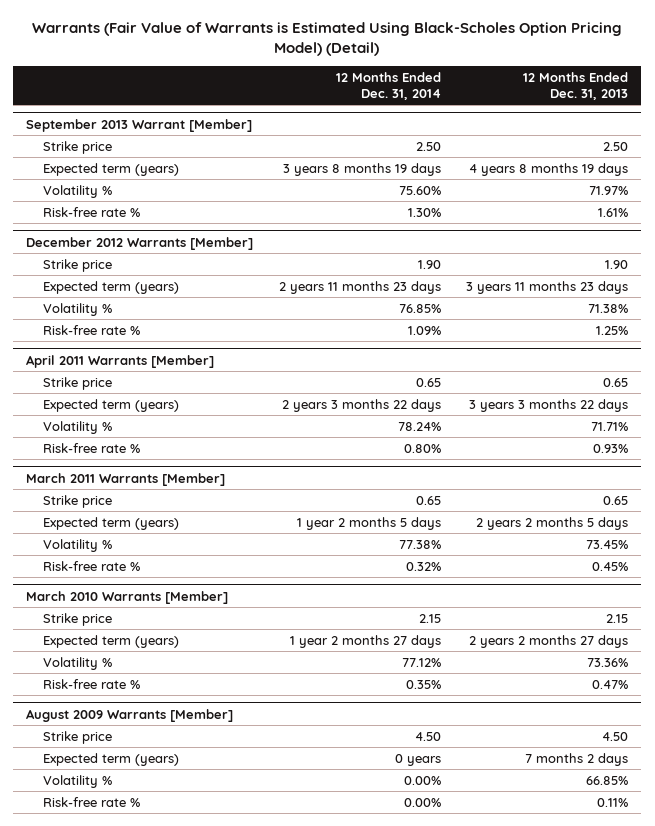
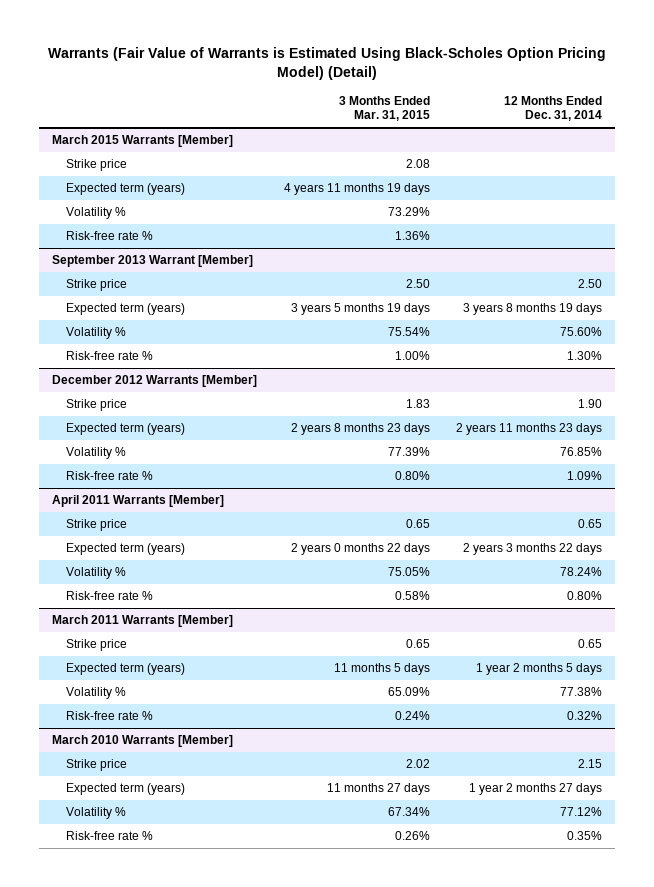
- | 12 Months Ended Dec. 31, 2014 | 12 Months Ended Dec. 31, 2013
+ | 3 Months Ended Mar. 31, 2015 | 12 Months Ended Dec. 31, 2014
+ March 2015 Warrants [Member]
+ Strike price | 2.08 |
+ Expected term (years) | 4 years 11 months 19 days |
+ Volatility % | 73.29% |
+ Risk-free rate % | 1.36% |
- August 2009 Warrants [Member]
- Strike price | 4.50 | 4.50
- Expected term (years) | 0 years | 7 months 2 days
- Volatility % | 0.00% | 66.85%
- Risk-free rate % | 0.00% | 0.11%

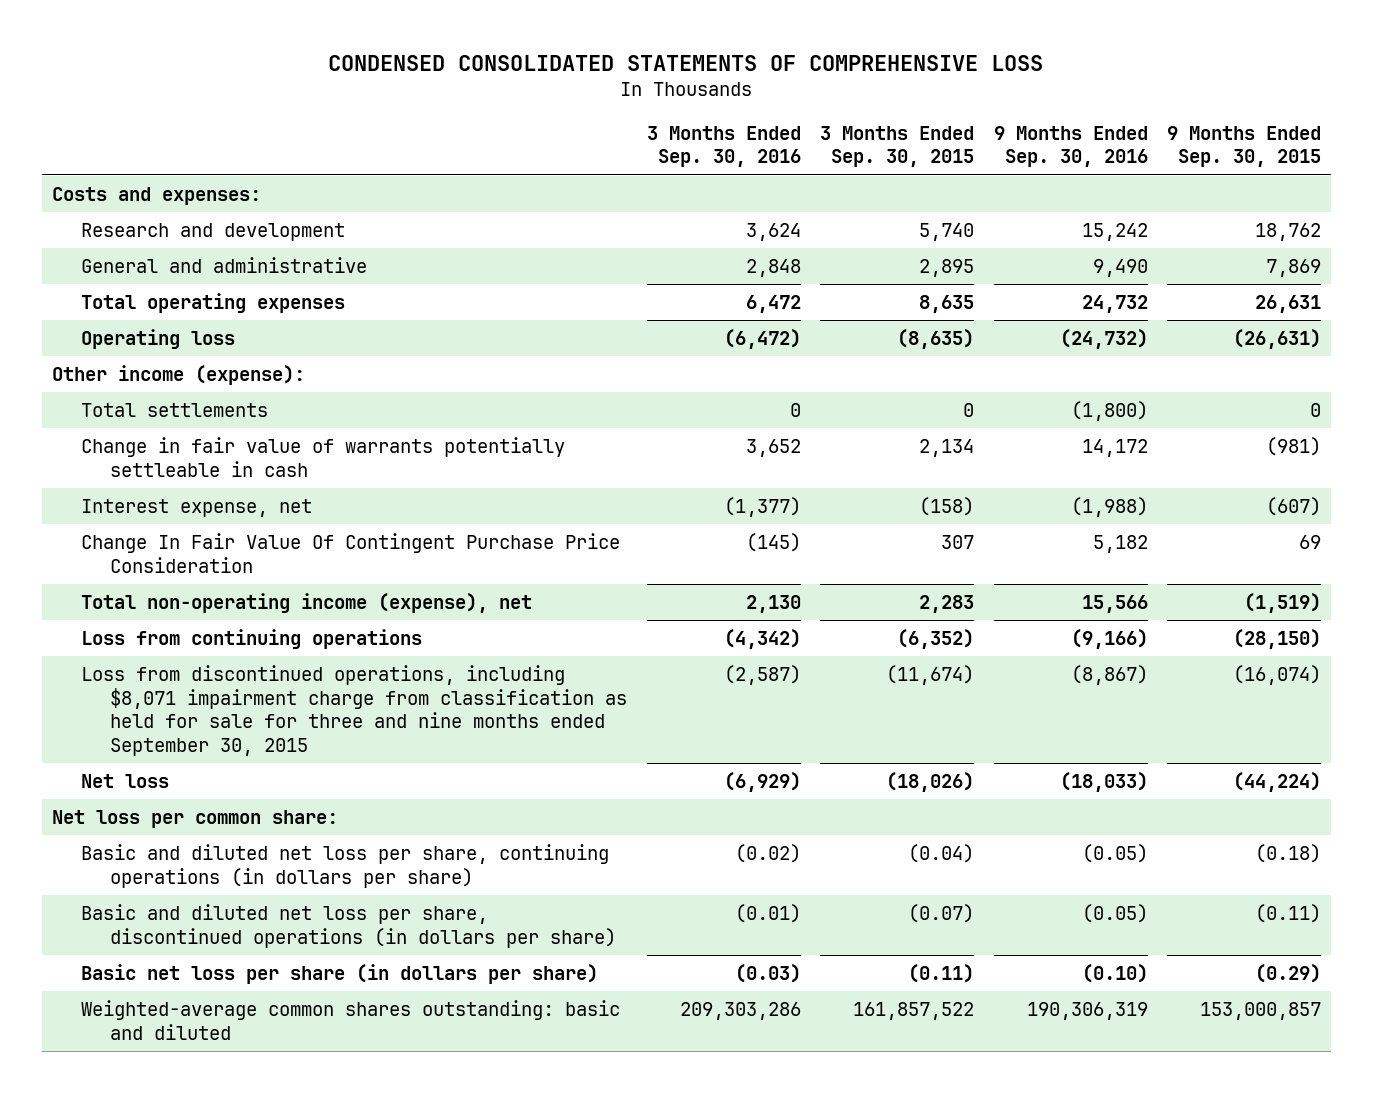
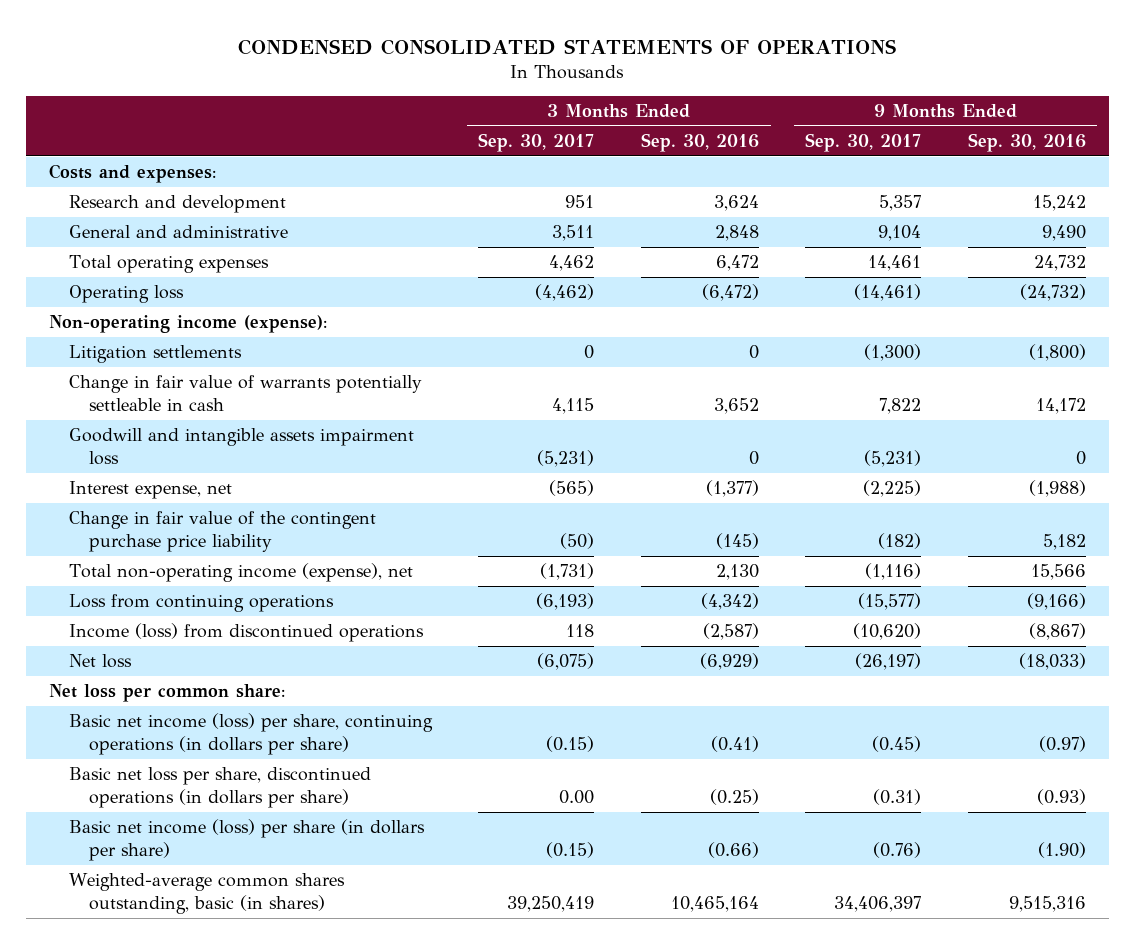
- CONDENSED CONSOLIDATED STATEMENTS OF COMPREHENSIVE LOSS
+ CONDENSED CONSOLIDATED STATEMENTS OF OPERATIONS
- | 3 Months Ended Sep. 30, 2016 | 3 Months Ended Sep. 30, 2015 | 9 Months Ended Sep. 30, 2016 | 9 Months Ended Sep. 30, 2015
+ | 3 Months Ended Sep. 30, 2017 | 3 Months Ended Sep. 30, 2016 | 9 Months Ended Sep. 30, 2017 | 9 Months Ended Sep. 30, 2016
- Other income (expense):
- Total settlements | 0 | 0 | (1,800) | 0
+ Non-operating income (expense):
+ Litigation settlements | 0 | 0 | (1,300) | (1,800)
+ Goodwill and intangible assets impairment loss | (5,231) | 0 | (5,231) | 0
- Change In Fair Value Of Contingent Purchase Price Consideration | (145) | 307 | 5,182 | 69
+ Change in fair value of the contingent purchase price liability | (50) | (145) | (182) | 5,182
- Loss from discontinued operations, including $8,071 impairment charge from classification as held for sale for three and nine months ended September 30, 2015 | (2,587) | (11,674) | (8,867) | (16,074)
+ Income (loss) from discontinued operations | 118 | (2,587) | (10,620) | (8,867)
- Basic and diluted net loss per share, continuing operations (in dollars per share) | (0.02) | (0.04) | (0.05) | (0.18)
- Basic and diluted net loss per share, discontinued operations (in dollars per share) | (0.01) | (0.07) | (0.05) | (0.11)
- Basic net loss per share (in dollars per share) | (0.03) | (0.11) | (0.10) | (0.29)
- Weighted-average common shares outstanding: basic and diluted | 209,303,286 | 161,857,522 | 190,306,319 | 153,000,857
+ Basic net income (loss) per share, continuing operations (in dollars per share) | (0.15) | (0.41) | (0.45) | (0.97)
+ Basic net loss per share, discontinued operations (in dollars per share) | 0.00 | (0.25) | (0.31) | (0.93)
+ Basic net income (loss) per share (in dollars per share) | (0.15) | (0.66) | (0.76) | (1.90)
+ Weighted-average common shares outstanding, basic (in shares) | 39,250,419 | 10,465,164 | 34,406,397 | 9,515,316

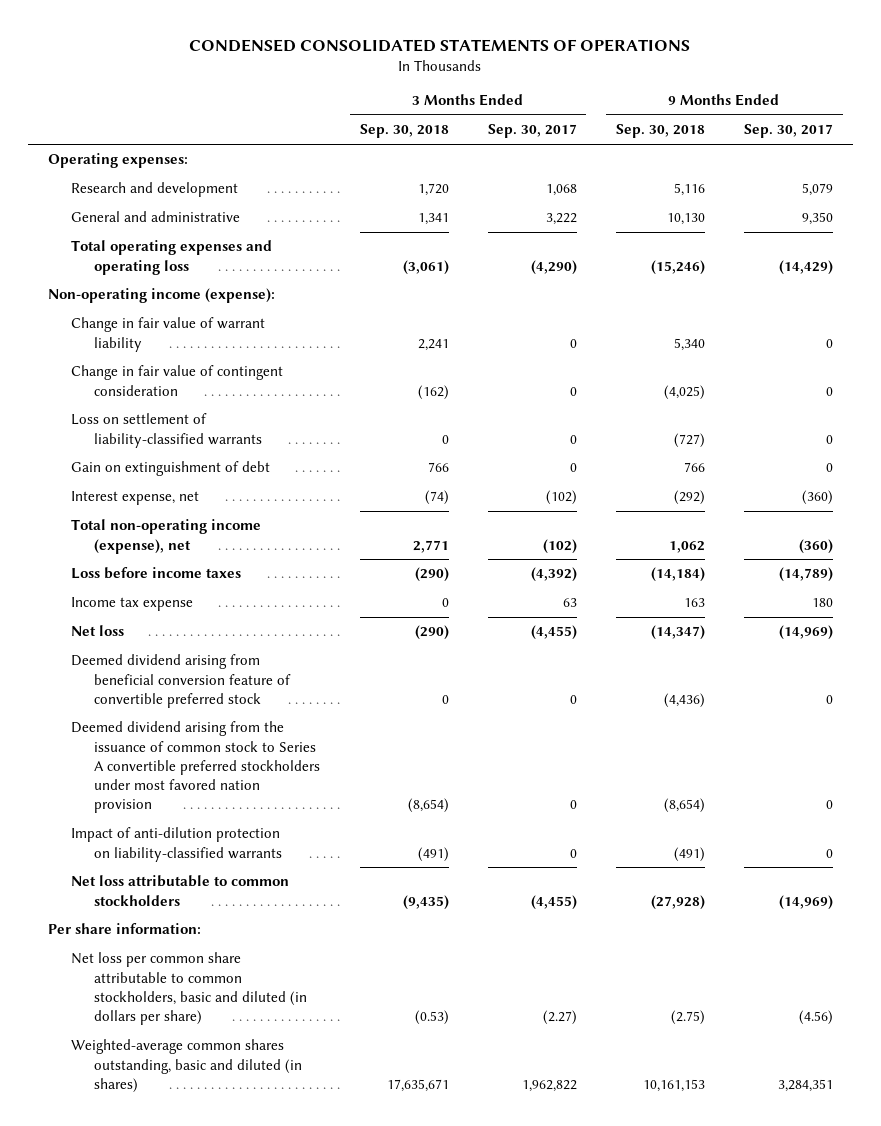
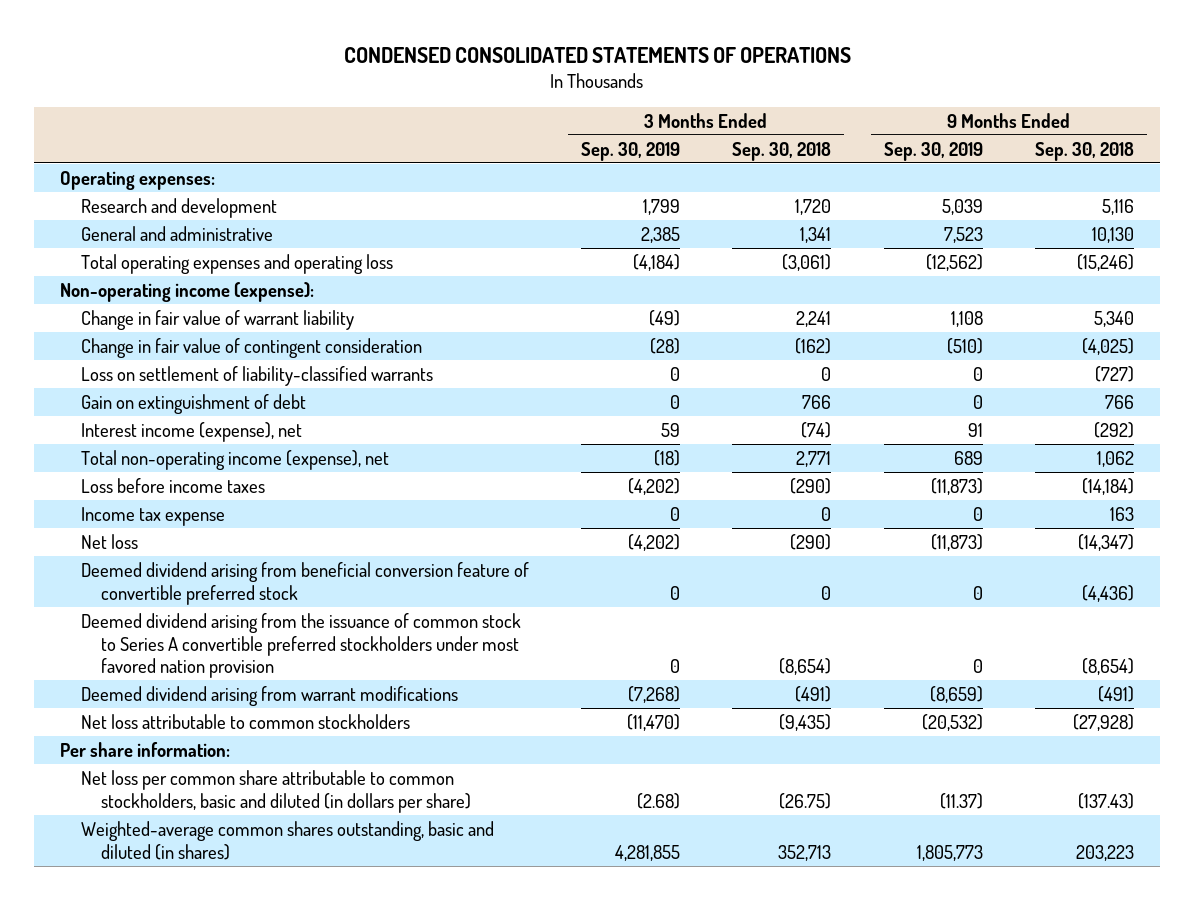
- | 3 Months Ended Sep. 30, 2018 | 3 Months Ended Sep. 30, 2017 | 9 Months Ended Sep. 30, 2018 | 9 Months Ended Sep. 30, 2017
+ | 3 Months Ended Sep. 30, 2019 | 3 Months Ended Sep. 30, 2018 | 9 Months Ended Sep. 30, 2019 | 9 Months Ended Sep. 30, 2018
- Interest expense, net | (74) | (102) | (292) | (360)
+ Interest income (expense), net | 59 | (74) | 91 | (292)
- Impact of anti-dilution protection on liability-classified warrants | (491) | 0 | (491) | 0
+ Deemed dividend arising from warrant modifications | (7,268) | (491) | (8,659) | (491)
- Net loss per common share attributable to common stockholders, basic and diluted (in dollars per share) | (0.53) | (2.27) | (2.75) | (4.56)
- Weighted-average common shares outstanding, basic and diluted (in shares) | 17,635,671 | 1,962,822 | 10,161,153 | 3,284,351
+ Net loss per common share attributable to common stockholders, basic and diluted (in dollars per share) | (2.68) | (26.75) | (11.37) | (137.43)
+ Weighted-average common shares outstanding, basic and diluted (in shares) | 4,281,855 | 352,713 | 1,805,773 | 203,223

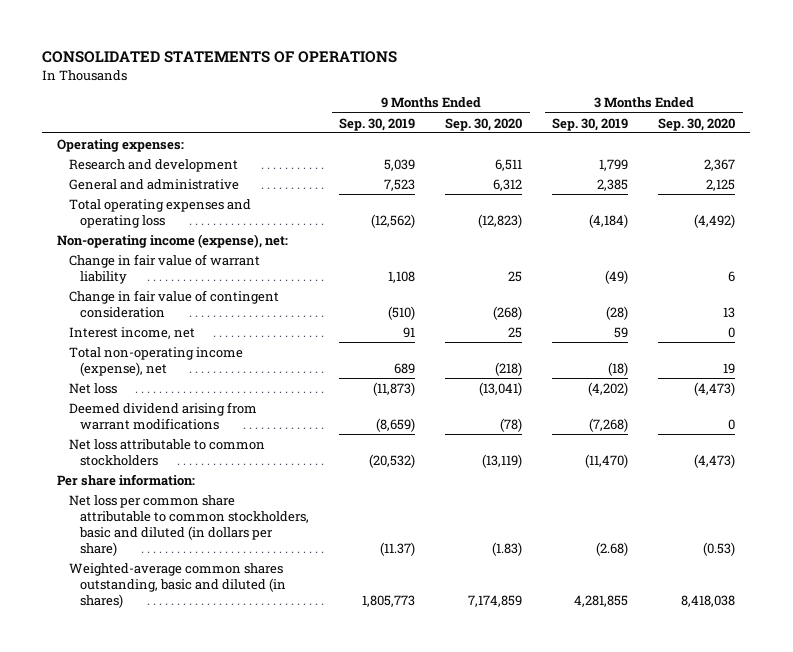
- CONDENSED CONSOLIDATED STATEMENTS OF OPERATIONS
+ CONSOLIDATED STATEMENTS OF OPERATIONS
- | 3 Months Ended Sep. 30, 2019 | 3 Months Ended Sep. 30, 2018 | 9 Months Ended Sep. 30, 2019 | 9 Months Ended Sep. 30, 2018
+ | 9 Months Ended Sep. 30, 2019 | 9 Months Ended Sep. 30, 2020 | 3 Months Ended Sep. 30, 2019 | 3 Months Ended Sep. 30, 2020
- Non-operating income (expense):
+ Non-operating income (expense), net:
- Loss on settlement of liability-classified warrants | 0 | 0 | 0 | (727)
- Gain on extinguishment of debt | 0 | 766 | 0 | 766
- Interest income (expense), net | 59 | (74) | 91 | (292)
+ Interest income, net | 91 | 25 | 59 | 0
- Loss before income taxes | (4,202) | (290) | (11,873) | (14,184)
- Income tax expense | 0 | 0 | 0 | 163
- Deemed dividend arising from beneficial conversion feature of convertible preferred stock | 0 | 0 | 0 | (4,436)
- Deemed dividend arising from the issuance of common stock to Series A convertible preferred stockholders under most favored nation provision | 0 | (8,654) | 0 | (8,654)

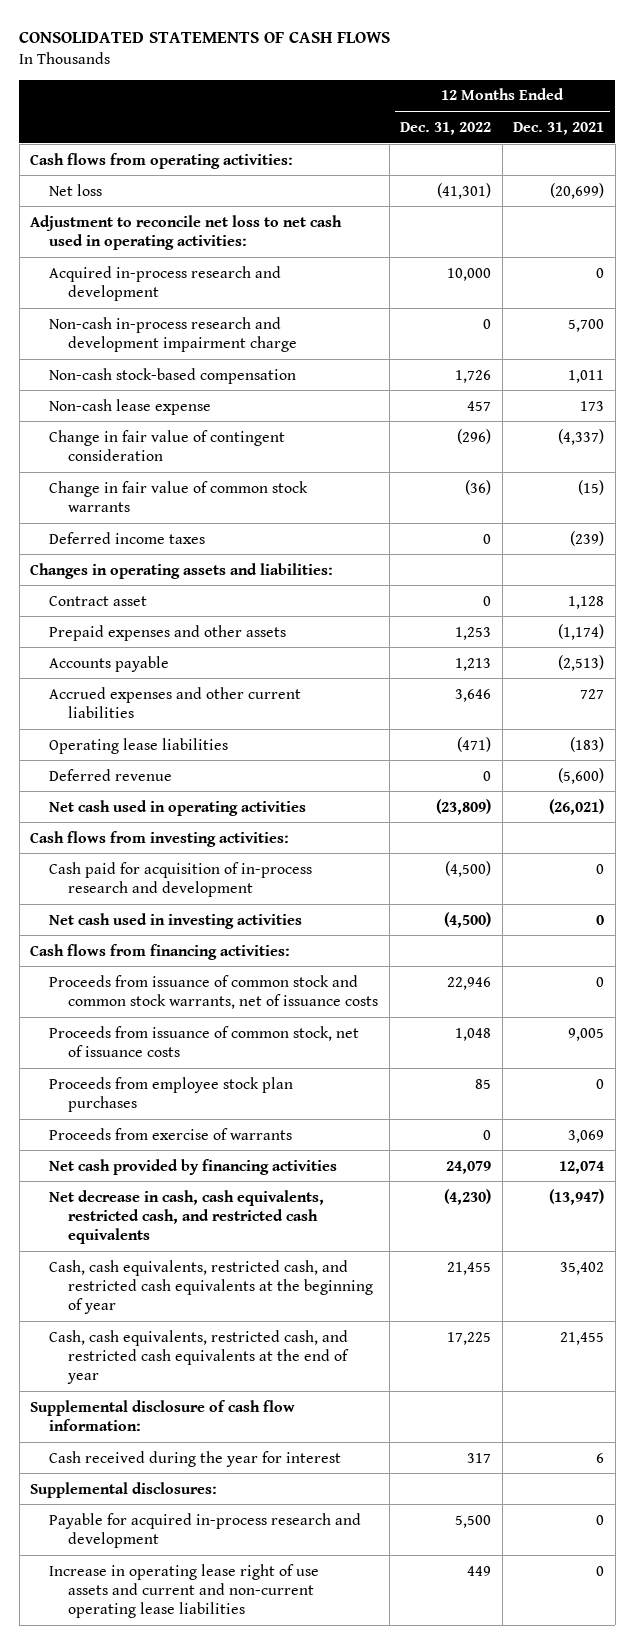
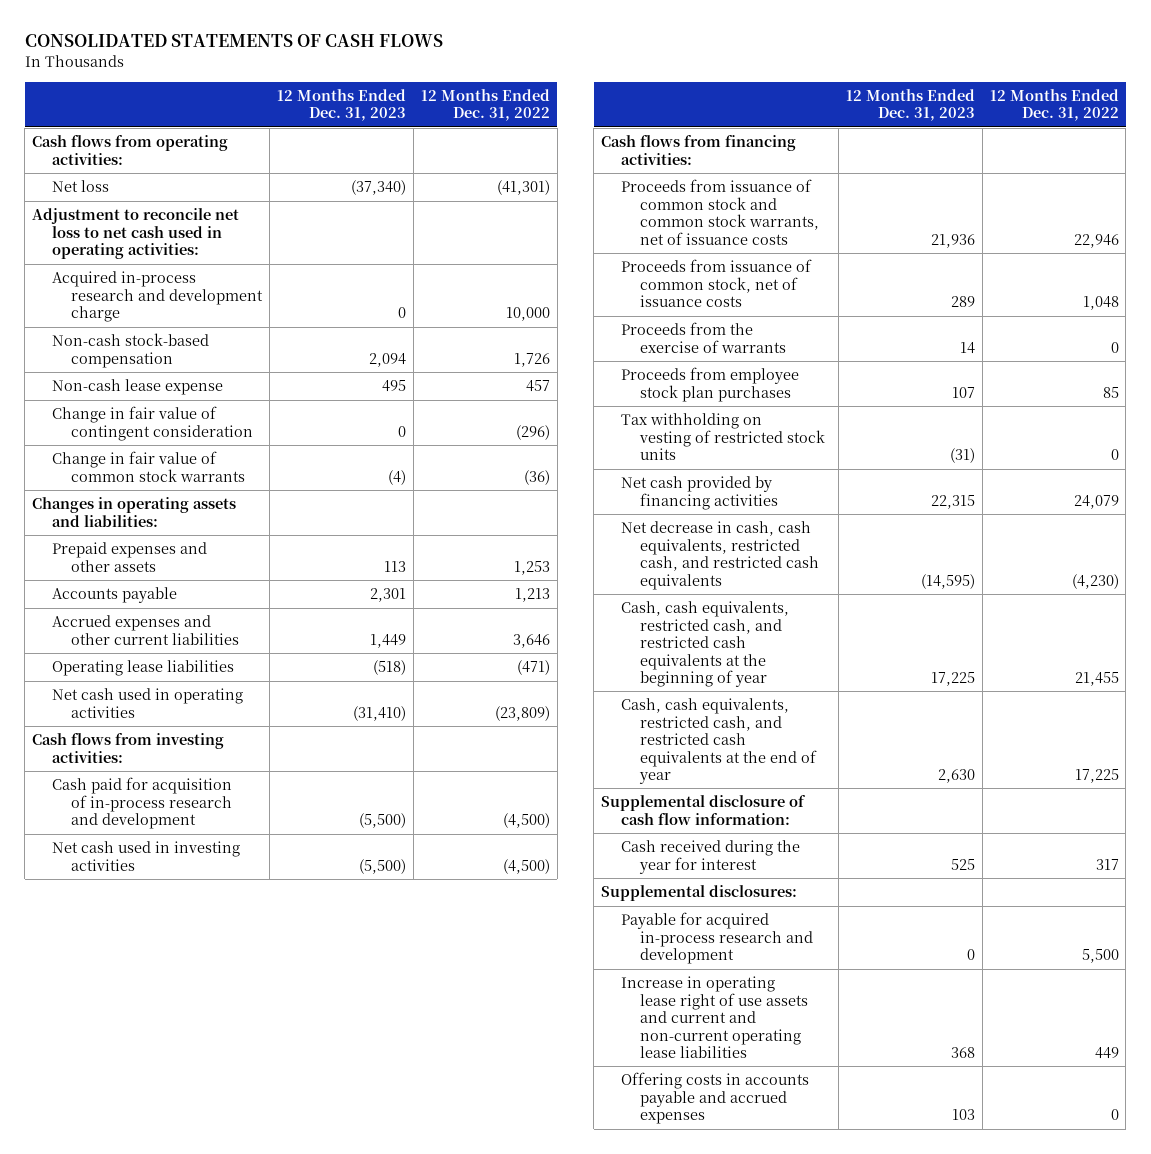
- | 12 Months Ended Dec. 31, 2022 | 12 Months Ended Dec. 31, 2021
+ | 12 Months Ended Dec. 31, 2023 | 12 Months Ended Dec. 31, 2022
- Acquired in-process research and development | 10,000 | 0
- Non-cash in-process research and development impairment charge | 0 | 5,700
+ Acquired in-process research and development charge | 0 | 10,000
- Deferred income taxes | 0 | (239)
- Contract asset | 0 | 1,128
- Deferred revenue | 0 | (5,600)
+ Proceeds from the exercise of warrants | 14 | 0
- Proceeds from exercise of warrants | 0 | 3,069
+ Tax withholding on vesting of restricted stock units | (31) | 0
+ Offering costs in accounts payable and accrued expenses | 103 | 0

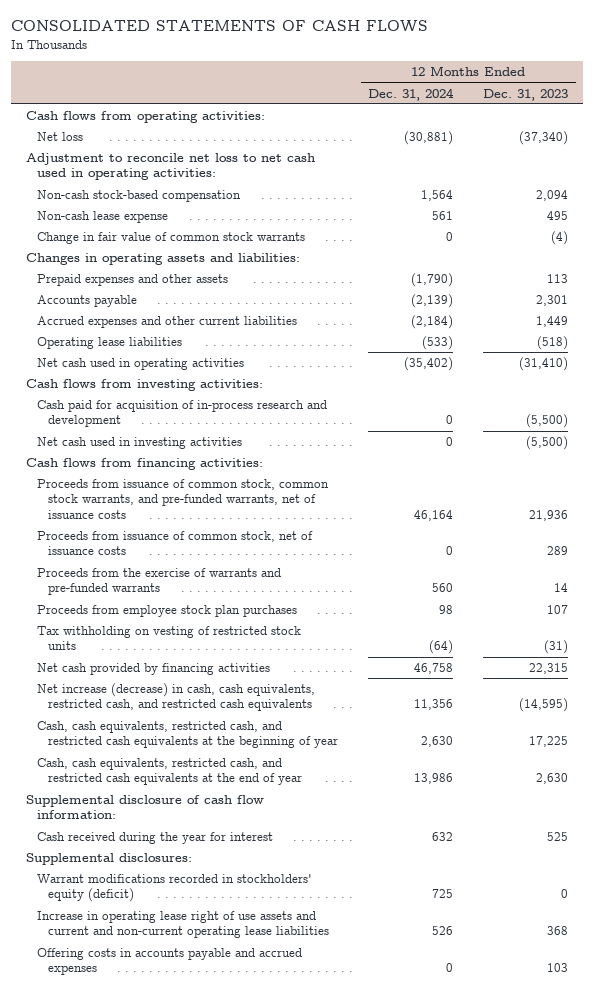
- | 12 Months Ended Dec. 31, 2023 | 12 Months Ended Dec. 31, 2022
+ | 12 Months Ended Dec. 31, 2024 | 12 Months Ended Dec. 31, 2023
- Acquired in-process research and development charge | 0 | 10,000
- Change in fair value of contingent consideration | 0 | (296)
- Proceeds from issuance of common stock and common stock warrants, net of issuance costs | 21,936 | 22,946
+ Proceeds from issuance of common stock, common stock warrants, and pre-funded warrants, net of issuance costs | 46,164 | 21,936
- Proceeds from the exercise of warrants | 14 | 0
+ Proceeds from the exercise of warrants and pre-funded warrants | 560 | 14
- Net decrease in cash, cash equivalents, restricted cash, and restricted cash equivalents | (14,595) | (4,230)
+ Net increase (decrease) in cash, cash equivalents, restricted cash, and restricted cash equivalents | 11,356 | (14,595)
- Payable for acquired in-process research and development | 0 | 5,500
+ Warrant modifications recorded in stockholders' equity (deficit) | 725 | 0

